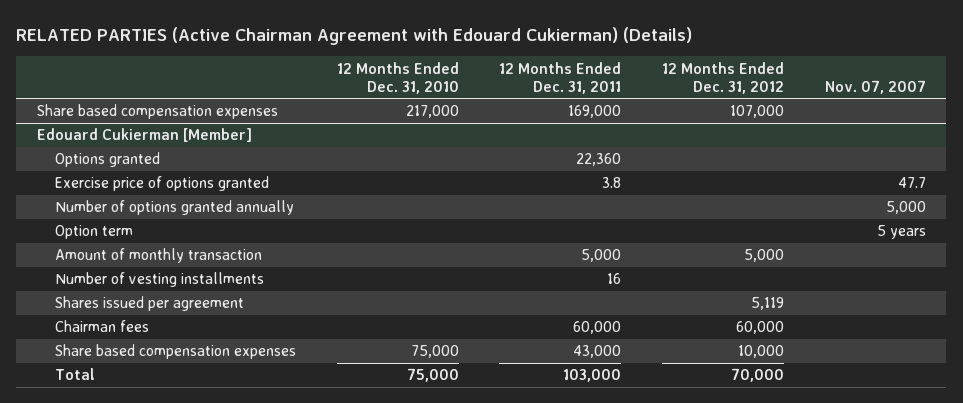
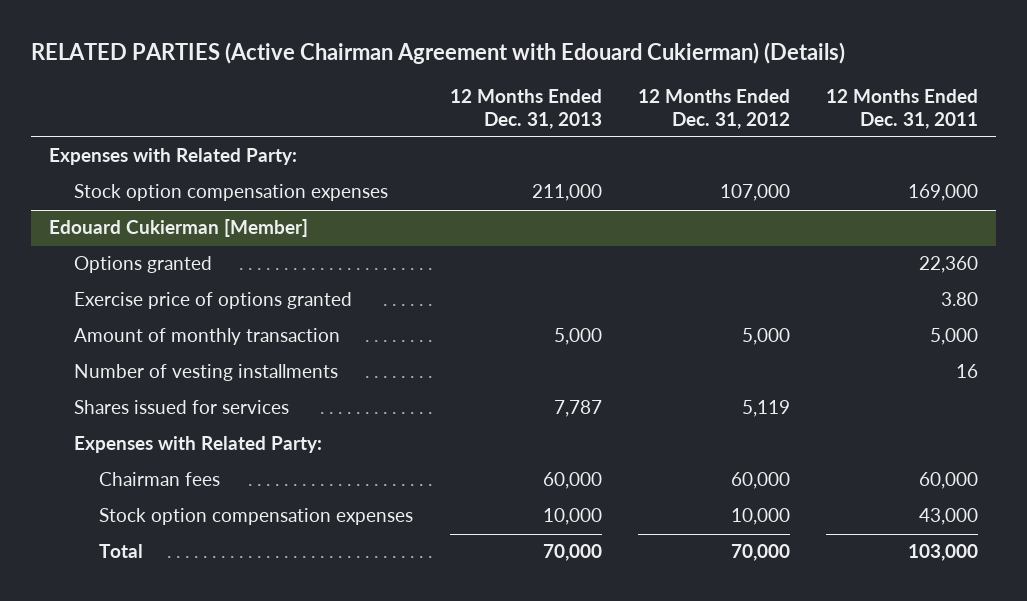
- | 12 Months Ended Dec. 31, 2010 | 12 Months Ended Dec. 31, 2011 | 12 Months Ended Dec. 31, 2012 | Nov. 07, 2007
+ | 12 Months Ended Dec. 31, 2013 | 12 Months Ended Dec. 31, 2012 | 12 Months Ended Dec. 31, 2011
- Share based compensation expenses | 217,000 | 169,000 | 107,000 |
+ Expenses with Related Party:
+ Stock option compensation expenses | 211,000 | 107,000 | 169,000
@ Edouard Cukierman [Member]
- Exercise price of options granted | | 3.8 | | 47.7
- Number of options granted annually | | | | 5,000
- Option term | | | | 5 years
+ Exercise price of options granted | | | 3.80
- Shares issued per agreement | | | 5,119 |
+ Shares issued for services | 7,787 | 5,119 |
+ Expenses with Related Party:
- Share based compensation expenses | 75,000 | 43,000 | 10,000 |
+ Stock option compensation expenses | 10,000 | 10,000 | 43,000

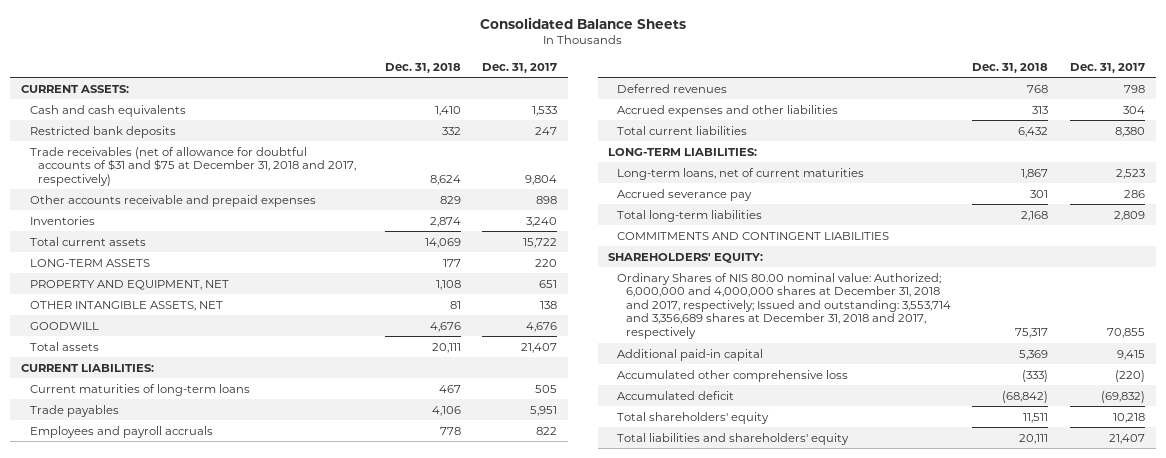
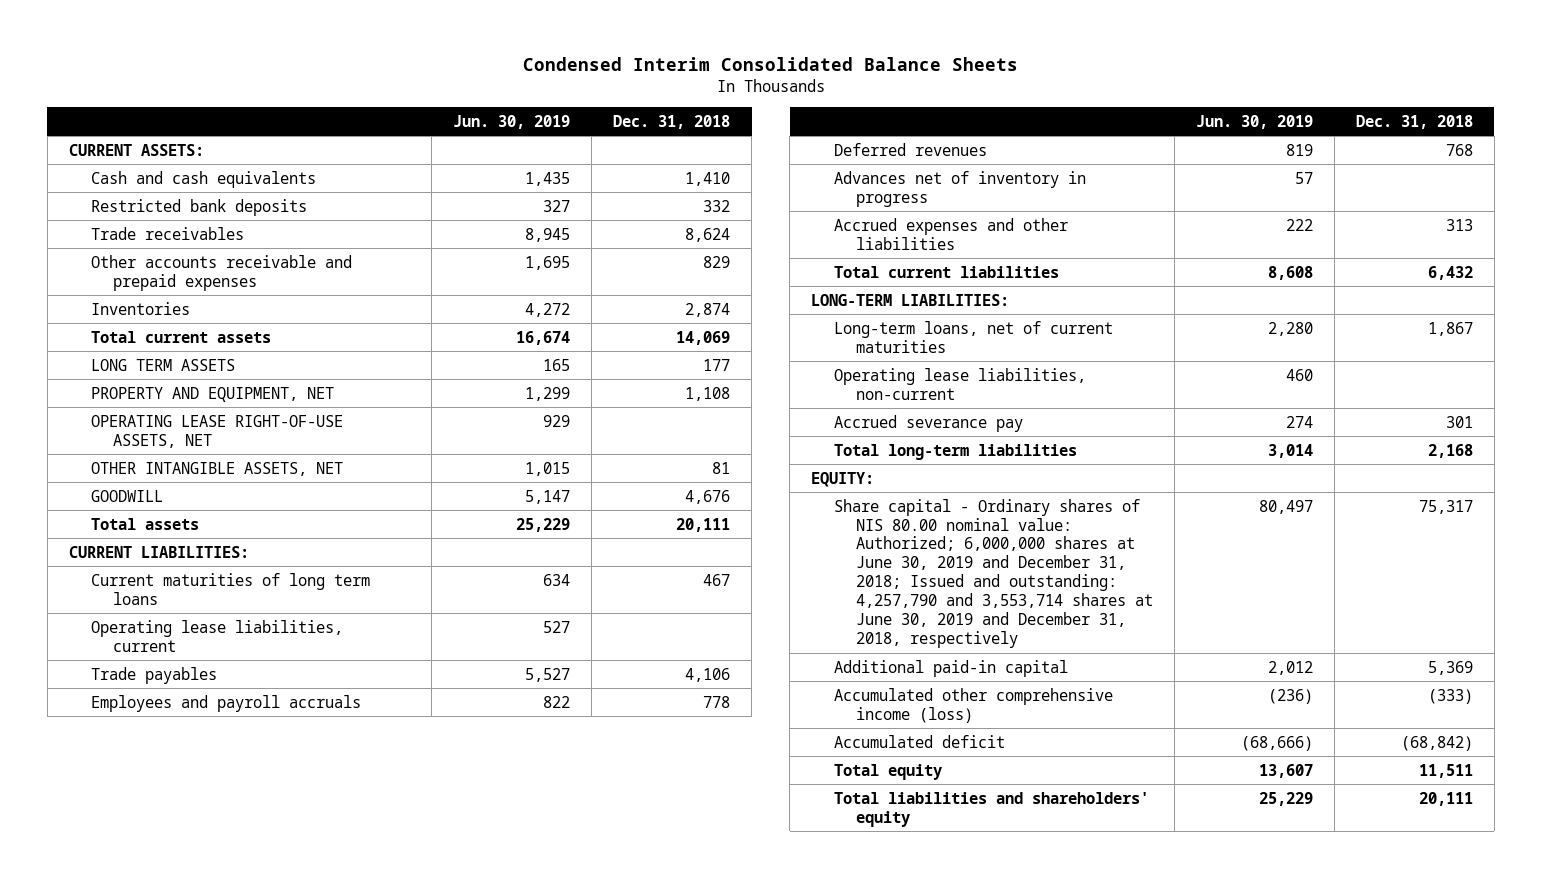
- Consolidated Balance Sheets
+ Condensed Interim Consolidated Balance Sheets
- | Dec. 31, 2018 | Dec. 31, 2017
+ | Jun. 30, 2019 | Dec. 31, 2018
- Trade receivables (net of allowance for doubtful accounts of $31 and $75 at December 31, 2018 and 2017, respectively) | 8,624 | 9,804
+ Trade receivables | 8,945 | 8,624
- LONG-TERM ASSETS | 177 | 220
+ LONG TERM ASSETS | 165 | 177
+ OPERATING LEASE RIGHT-OF-USE ASSETS, NET | 929 |
- Current maturities of long-term loans | 467 | 505
+ Current maturities of long term loans | 634 | 467
+ Operating lease liabilities, current | 527 |
+ Advances net of inventory in progress | 57 |
+ Operating lease liabilities, non-current | 460 |
- COMMITMENTS AND CONTINGENT LIABILITIES
- SHAREHOLDERS' EQUITY:
- Ordinary Shares of NIS 80.00 nominal value: Authorized; 6,000,000 and 4,000,000 shares at December 31, 2018 and 2017, respectively; Issued and outstanding: 3,553,714 and 3,356,689 shares at December 31, 2018 and 2017, respectively | 75,317 | 70,855
+ EQUITY:
+ Share capital - Ordinary shares of NIS 80.00 nominal value: Authorized; 6,000,000 shares at June 30, 2019 and December 31, 2018; Issued and outstanding: 4,257,790 and 3,553,714 shares at June 30, 2019 and December 31, 2018, respectively | 80,497 | 75,317
- Accumulated other comprehensive loss | (333) | (220)
+ Accumulated other comprehensive income (loss) | (236) | (333)
- Total shareholders' equity | 11,511 | 10,218
+ Total equity | 13,607 | 11,511

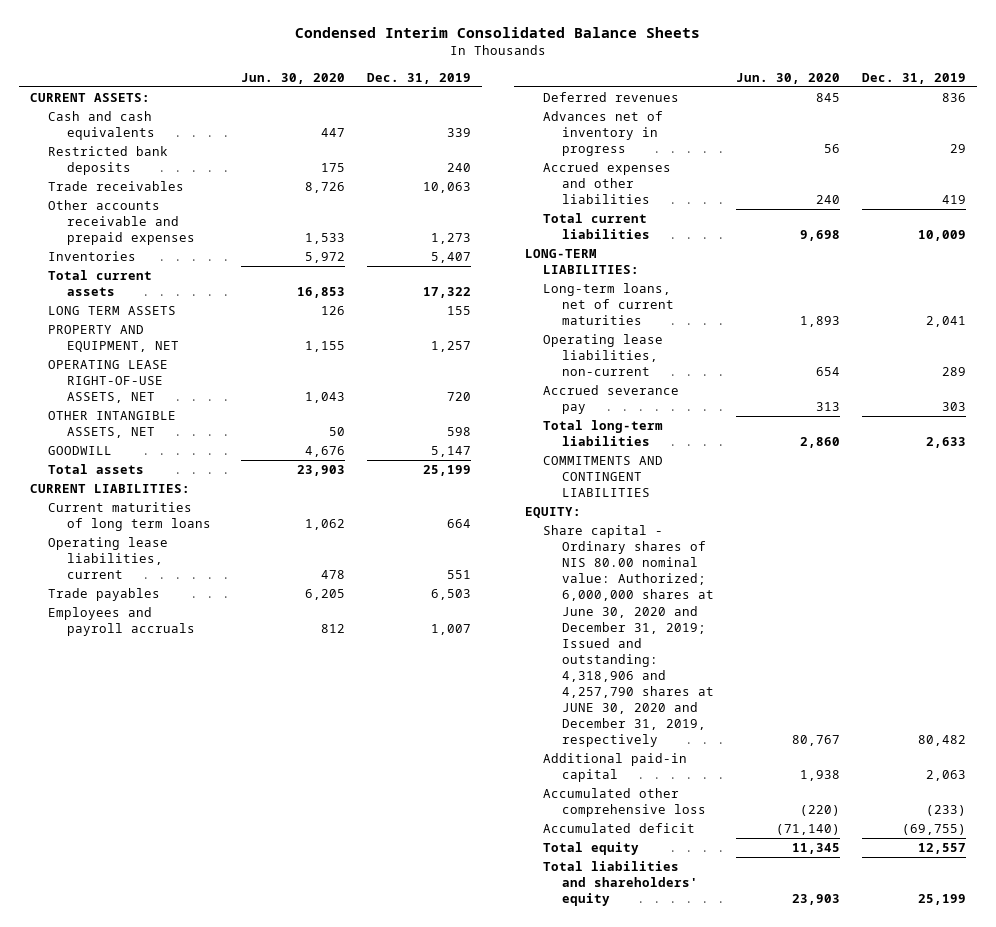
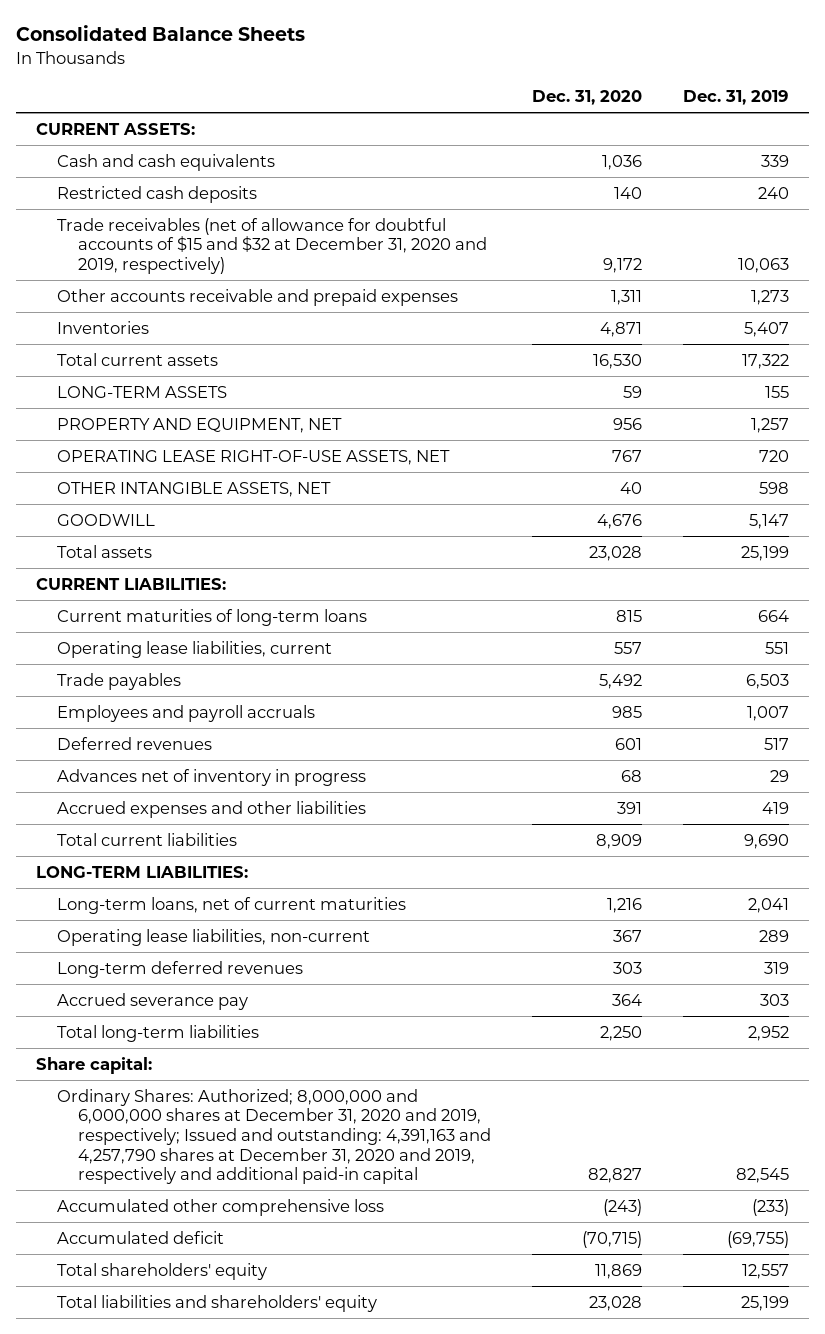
- Condensed Interim Consolidated Balance Sheets
+ Consolidated Balance Sheets
- | Jun. 30, 2020 | Dec. 31, 2019
+ | Dec. 31, 2020 | Dec. 31, 2019
- Restricted bank deposits | 175 | 240
- Trade receivables | 8,726 | 10,063
+ Restricted cash deposits | 140 | 240
+ Trade receivables (net of allowance for doubtful accounts of $15 and $32 at December 31, 2020 and 2019, respectively) | 9,172 | 10,063
- LONG TERM ASSETS | 126 | 155
+ LONG-TERM ASSETS | 59 | 155
- Current maturities of long term loans | 1,062 | 664
+ Current maturities of long-term loans | 815 | 664
- Deferred revenues | 845 | 836
+ Deferred revenues | 601 | 517
- Total current liabilities | 9,698 | 10,009
+ Total current liabilities | 8,909 | 9,690
+ Long-term deferred revenues | 303 | 319
- Total long-term liabilities | 2,860 | 2,633
- COMMITMENTS AND CONTINGENT LIABILITIES
- EQUITY:
- Share capital - Ordinary shares of NIS 80.00 nominal value: Authorized; 6,000,000 shares at June 30, 2020 and December 31, 2019; Issued and outstanding: 4,318,906 and 4,257,790 shares at JUNE 30, 2020 and December 31, 2019, respectively | 80,767 | 80,482
- Additional paid-in capital | 1,938 | 2,063
+ Total long-term liabilities | 2,250 | 2,952
+ Share capital:
+ Ordinary Shares: Authorized; 8,000,000 and 6,000,000 shares at December 31, 2020 and 2019, respectively; Issued and outstanding: 4,391,163 and 4,257,790 shares at December 31, 2020 and 2019, respectively and additional paid-in capital | 82,827 | 82,545
- Total equity | 11,345 | 12,557
+ Total shareholders' equity | 11,869 | 12,557

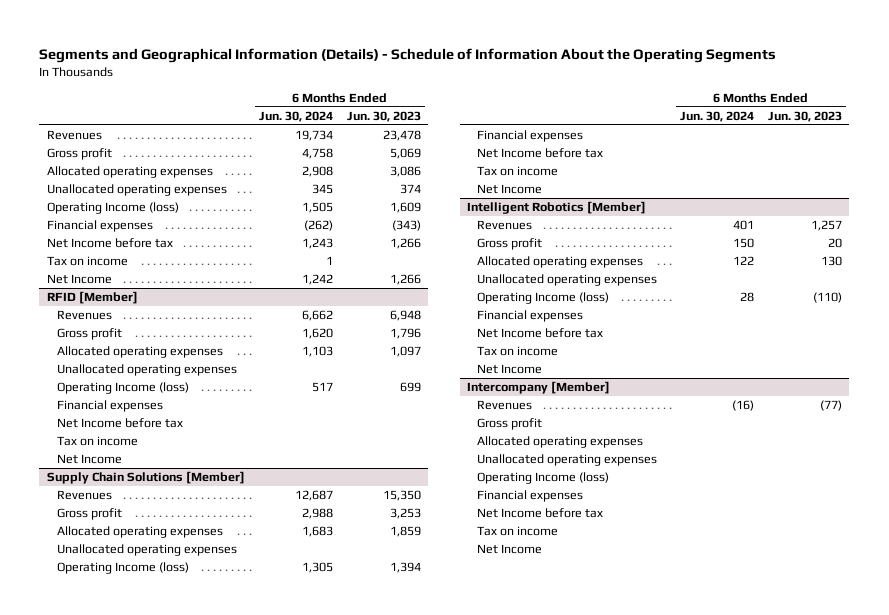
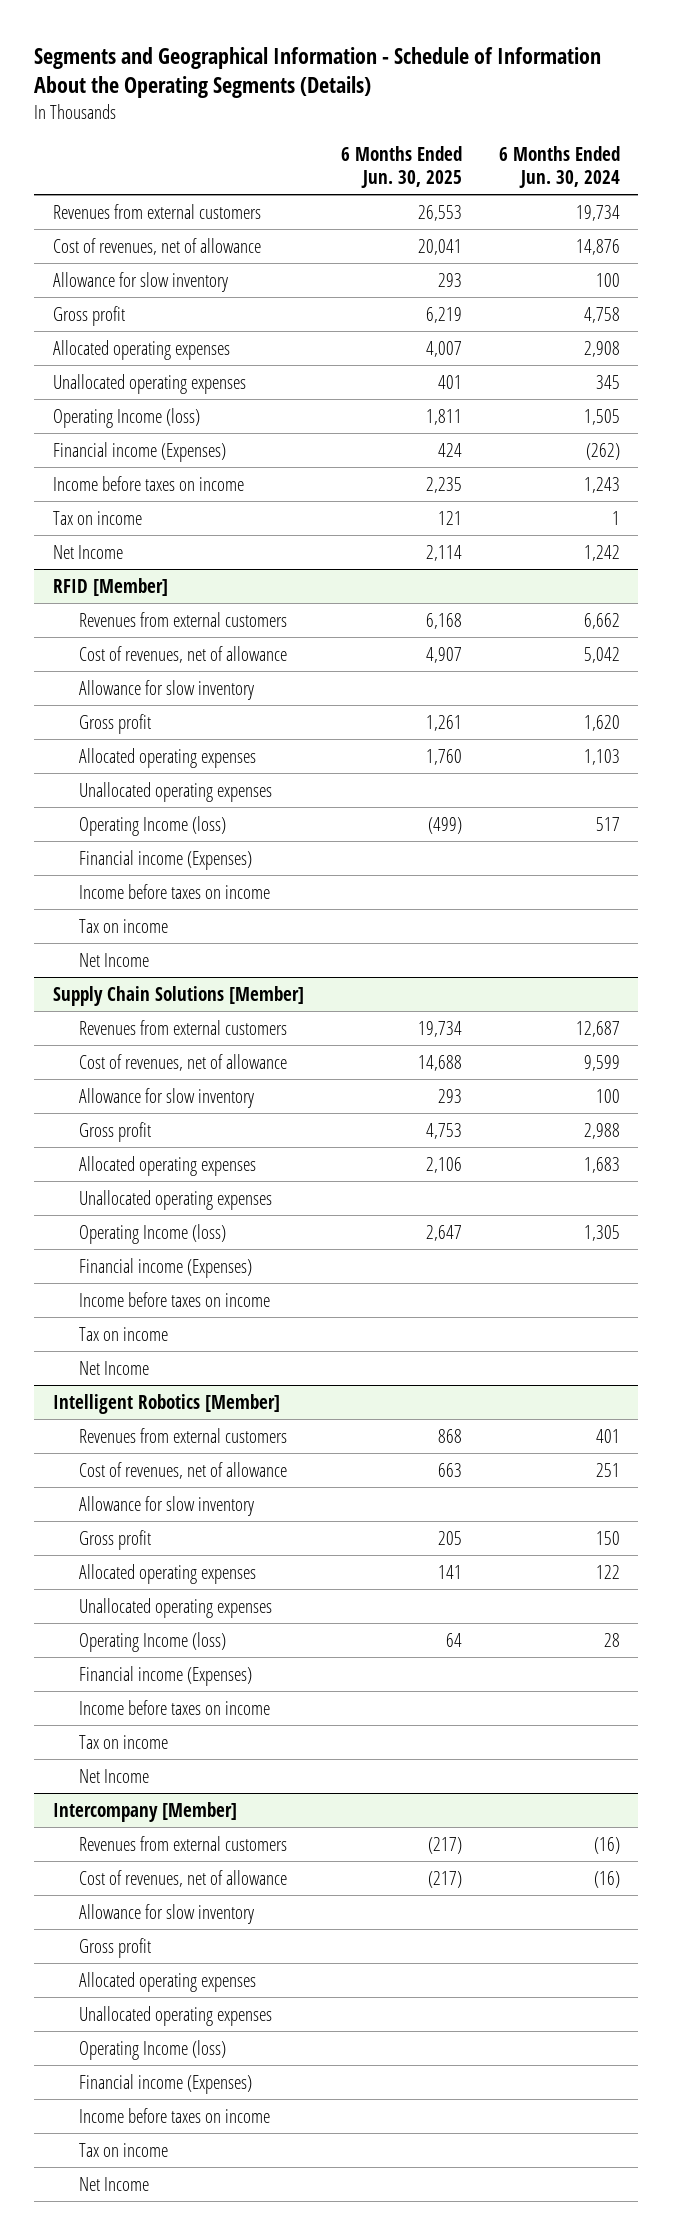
- Segments and Geographical Information (Details) - Schedule of Information About the Operating Segments
+ Segments and Geographical Information - Schedule of Information About the Operating Segments (Details)
- | 6 Months Ended Jun. 30, 2024 | 6 Months Ended Jun. 30, 2023
+ | 6 Months Ended Jun. 30, 2025 | 6 Months Ended Jun. 30, 2024
- Revenues | 19,734 | 23,478
+ Revenues from external customers | 26,553 | 19,734
+ Cost of revenues, net of allowance | 20,041 | 14,876
+ Allowance for slow inventory | 293 | 100
- Financial expenses | (262) | (343)
- Net Income before tax | 1,243 | 1,266
+ Financial income (Expenses) | 424 | (262)
+ Income before taxes on income | 2,235 | 1,243
@ RFID [Member]
- Revenues | 6,662 | 6,948
+ Revenues from external customers | 6,168 | 6,662
+ Cost of revenues, net of allowance | 4,907 | 5,042
+ Allowance for slow inventory
- Financial expenses
- Net Income before tax
+ Financial income (Expenses)
+ Income before taxes on income
@ Supply Chain Solutions [Member]
- Revenues | 12,687 | 15,350
+ Revenues from external customers | 19,734 | 12,687
+ Cost of revenues, net of allowance | 14,688 | 9,599
+ Allowance for slow inventory | 293 | 100
- Financial expenses
- Net Income before tax
+ Financial income (Expenses)
+ Income before taxes on income
@ Intelligent Robotics [Member]
- Revenues | 401 | 1,257
+ Revenues from external customers | 868 | 401
+ Cost of revenues, net of allowance | 663 | 251
+ Allowance for slow inventory
- Financial expenses
- Net Income before tax
+ Financial income (Expenses)
+ Income before taxes on income
@ Intercompany [Member]
- Revenues | (16) | (77)
+ Revenues from external customers | (217) | (16)
+ Cost of revenues, net of allowance | (217) | (16)
+ Allowance for slow inventory
- Financial expenses
- Net Income before tax
+ Financial income (Expenses)
+ Income before taxes on income

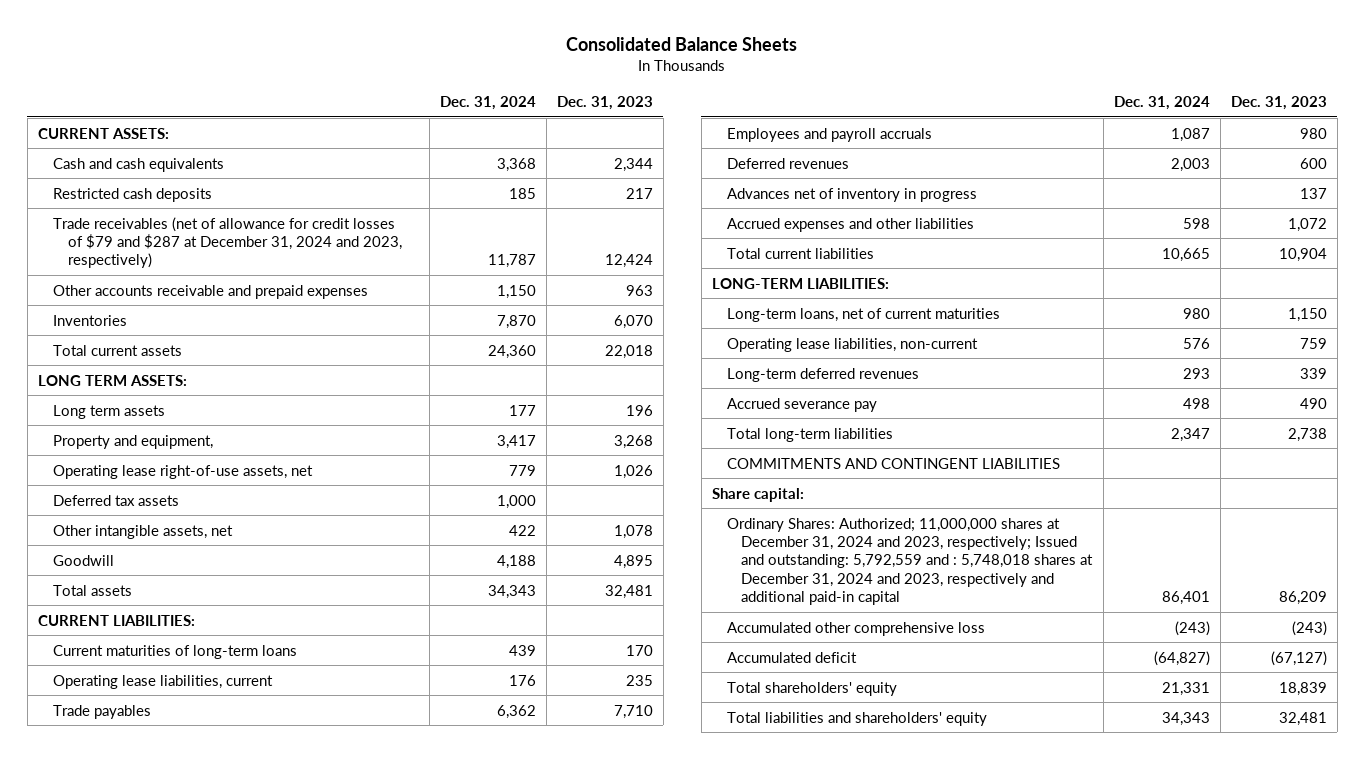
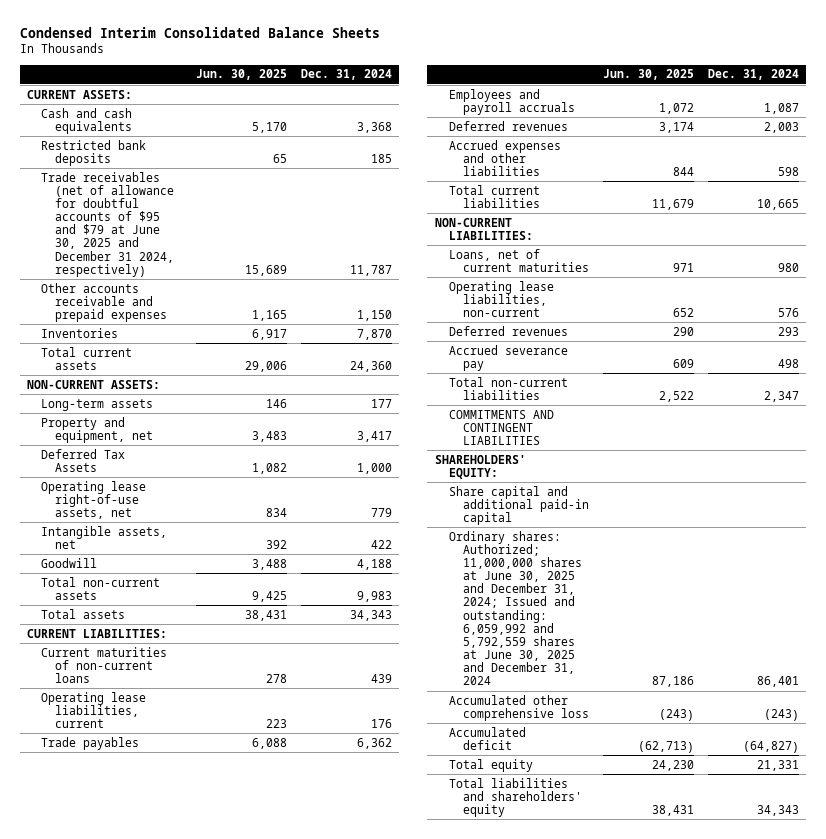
- Consolidated Balance Sheets
+ Condensed Interim Consolidated Balance Sheets
- | Dec. 31, 2024 | Dec. 31, 2023
+ | Jun. 30, 2025 | Dec. 31, 2024
- Restricted cash deposits | 185 | 217
- Trade receivables (net of allowance for credit losses of $79 and $287 at December 31, 2024 and 2023, respectively) | 11,787 | 12,424
+ Restricted bank deposits | 65 | 185
+ Trade receivables (net of allowance for doubtful accounts of $95 and $79 at June 30, 2025 and December 31 2024, respectively) | 15,689 | 11,787
- LONG TERM ASSETS:
- Long term assets | 177 | 196
- Property and equipment, | 3,417 | 3,268
+ NON-CURRENT ASSETS:
+ Long-term assets | 146 | 177
+ Property and equipment, net | 3,483 | 3,417
+ Deferred Tax Assets | 1,082 | 1,000
- Deferred tax assets | 1,000 |
- Other intangible assets, net | 422 | 1,078
+ Intangible assets, net | 392 | 422
+ Total non-current assets | 9,425 | 9,983
- Current maturities of long-term loans | 439 | 170
+ Current maturities of non-current loans | 278 | 439
- Advances net of inventory in progress | | 137
- LONG-TERM LIABILITIES:
- Long-term loans, net of current maturities | 980 | 1,150
+ NON-CURRENT LIABILITIES:
+ Loans, net of current maturities | 971 | 980
- Long-term deferred revenues | 293 | 339
+ Deferred revenues | 290 | 293
- Total long-term liabilities | 2,347 | 2,738
+ Total non-current liabilities | 2,522 | 2,347
- Share capital:
- Ordinary Shares: Authorized; 11,000,000 shares at December 31, 2024 and 2023, respectively; Issued and outstanding: 5,792,559 and : 5,748,018 shares at December 31, 2024 and 2023, respectively and additional paid-in capital | 86,401 | 86,209
+ SHAREHOLDERS' EQUITY:
+ Share capital and additional paid-in capital
+ Ordinary shares: Authorized; 11,000,000 shares at June 30, 2025 and December 31, 2024; Issued and outstanding: 6,059,992 and 5,792,559 shares at June 30, 2025 and December 31, 2024 | 87,186 | 86,401
- Total shareholders' equity | 21,331 | 18,839
+ Total equity | 24,230 | 21,331

